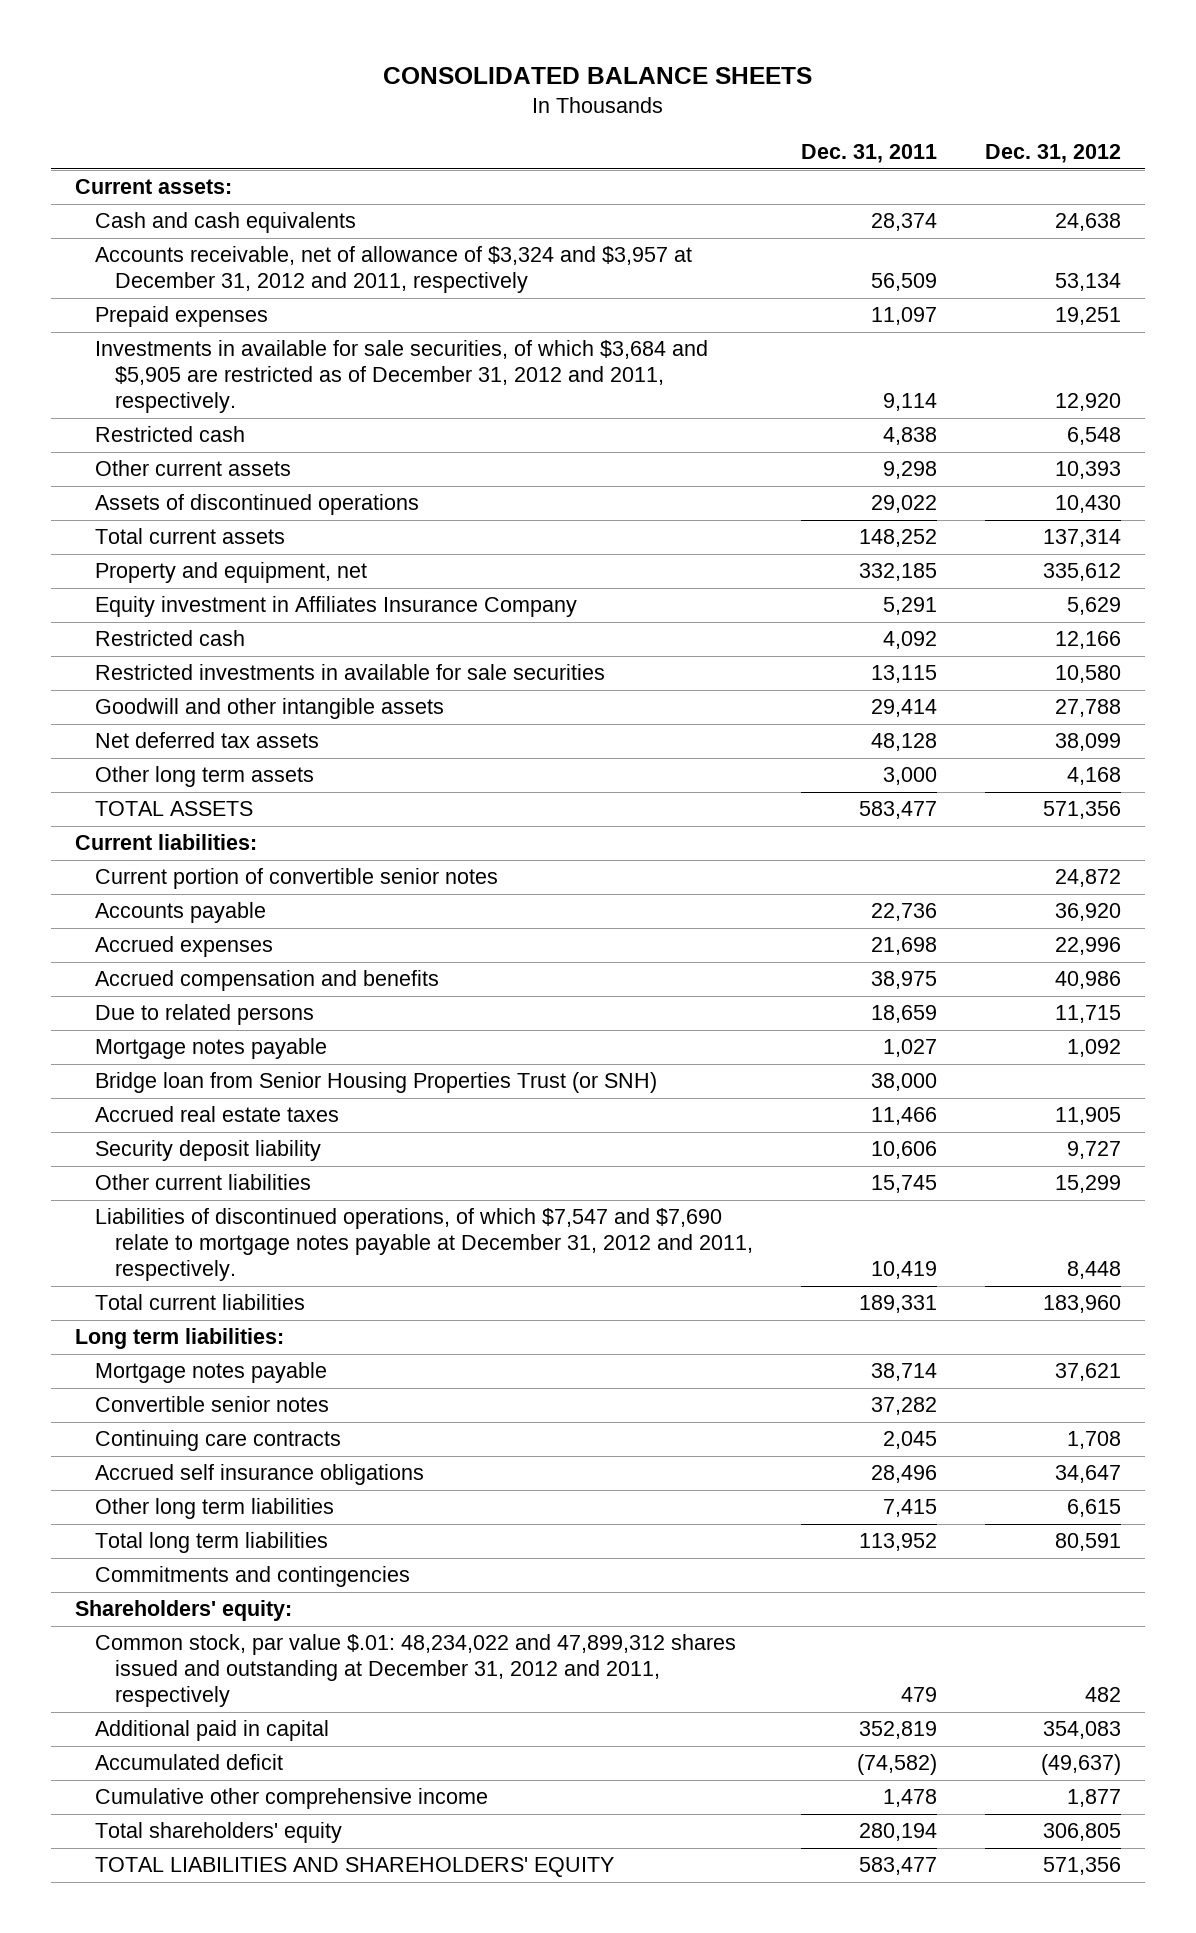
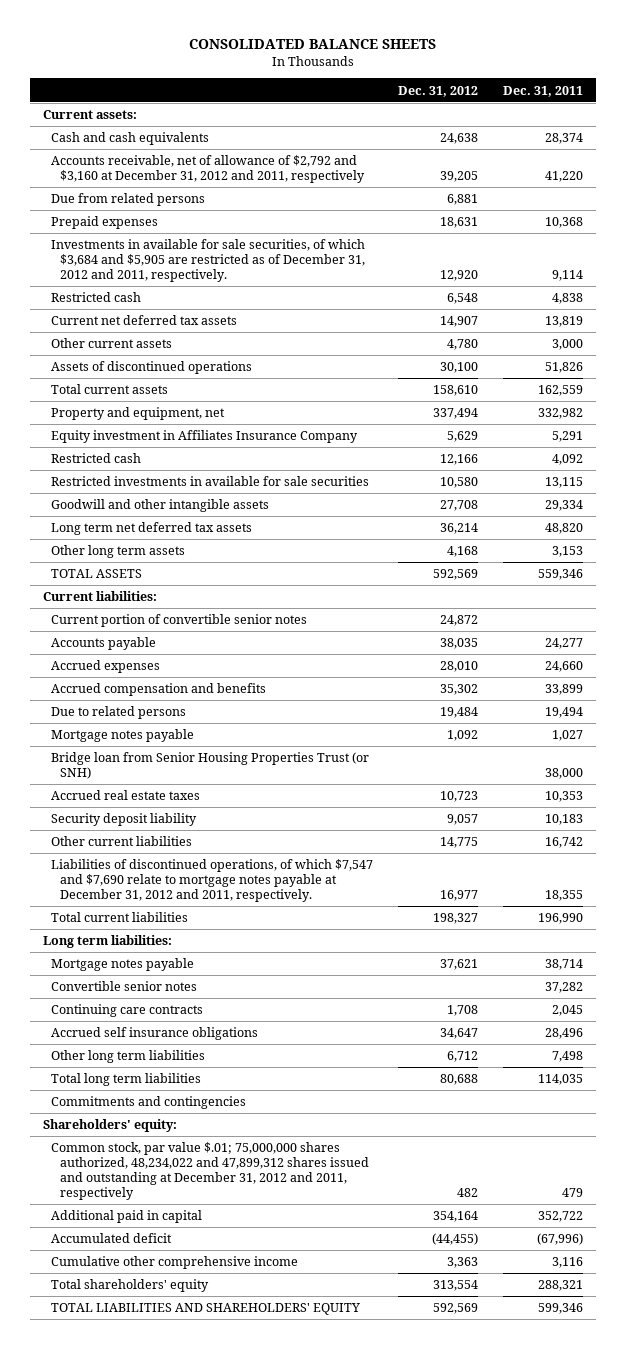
- | Dec. 31, 2011 | Dec. 31, 2012
+ | Dec. 31, 2012 | Dec. 31, 2011
- Accounts receivable, net of allowance of $3,324 and $3,957 at December 31, 2012 and 2011, respectively | 56,509 | 53,134
- Prepaid expenses | 11,097 | 19,251
+ Accounts receivable, net of allowance of $2,792 and $3,160 at December 31, 2012 and 2011, respectively | 39,205 | 41,220
+ Due from related persons | 6,881 |
+ Prepaid expenses | 18,631 | 10,368
- Other current assets | 9,298 | 10,393
- Assets of discontinued operations | 29,022 | 10,430
- Total current assets | 148,252 | 137,314
- Property and equipment, net | 332,185 | 335,612
+ Current net deferred tax assets | 14,907 | 13,819
+ Other current assets | 4,780 | 3,000
+ Assets of discontinued operations | 30,100 | 51,826
+ Total current assets | 158,610 | 162,559
+ Property and equipment, net | 337,494 | 332,982
- Goodwill and other intangible assets | 29,414 | 27,788
- Net deferred tax assets | 48,128 | 38,099
- Other long term assets | 3,000 | 4,168
- TOTAL ASSETS | 583,477 | 571,356
+ Goodwill and other intangible assets | 27,708 | 29,334
+ Long term net deferred tax assets | 36,214 | 48,820
+ Other long term assets | 4,168 | 3,153
+ TOTAL ASSETS | 592,569 | 559,346
- Accounts payable | 22,736 | 36,920
- Accrued expenses | 21,698 | 22,996
- Accrued compensation and benefits | 38,975 | 40,986
- Due to related persons | 18,659 | 11,715
+ Accounts payable | 38,035 | 24,277
+ Accrued expenses | 28,010 | 24,660
+ Accrued compensation and benefits | 35,302 | 33,899
+ Due to related persons | 19,484 | 19,494
- Accrued real estate taxes | 11,466 | 11,905
- Security deposit liability | 10,606 | 9,727
- Other current liabilities | 15,745 | 15,299
- Liabilities of discontinued operations, of which $7,547 and $7,690 relate to mortgage notes payable at December 31, 2012 and 2011, respectively. | 10,419 | 8,448
- Total current liabilities | 189,331 | 183,960
+ Accrued real estate taxes | 10,723 | 10,353
+ Security deposit liability | 9,057 | 10,183
+ Other current liabilities | 14,775 | 16,742
+ Liabilities of discontinued operations, of which $7,547 and $7,690 relate to mortgage notes payable at December 31, 2012 and 2011, respectively. | 16,977 | 18,355
+ Total current liabilities | 198,327 | 196,990
- Other long term liabilities | 7,415 | 6,615
- Total long term liabilities | 113,952 | 80,591
+ Other long term liabilities | 6,712 | 7,498
+ Total long term liabilities | 80,688 | 114,035
- Common stock, par value $.01: 48,234,022 and 47,899,312 shares issued and outstanding at December 31, 2012 and 2011, respectively | 479 | 482
- Additional paid in capital | 352,819 | 354,083
- Accumulated deficit | (74,582) | (49,637)
- Cumulative other comprehensive income | 1,478 | 1,877
- Total shareholders' equity | 280,194 | 306,805
- TOTAL LIABILITIES AND SHAREHOLDERS' EQUITY | 583,477 | 571,356
+ Common stock, par value $.01; 75,000,000 shares authorized, 48,234,022 and 47,899,312 shares issued and outstanding at December 31, 2012 and 2011, respectively | 482 | 479
+ Additional paid in capital | 354,164 | 352,722
+ Accumulated deficit | (44,455) | (67,996)
+ Cumulative other comprehensive income | 3,363 | 3,116
+ Total shareholders' equity | 313,554 | 288,321
+ TOTAL LIABILITIES AND SHAREHOLDERS' EQUITY | 592,569 | 599,346

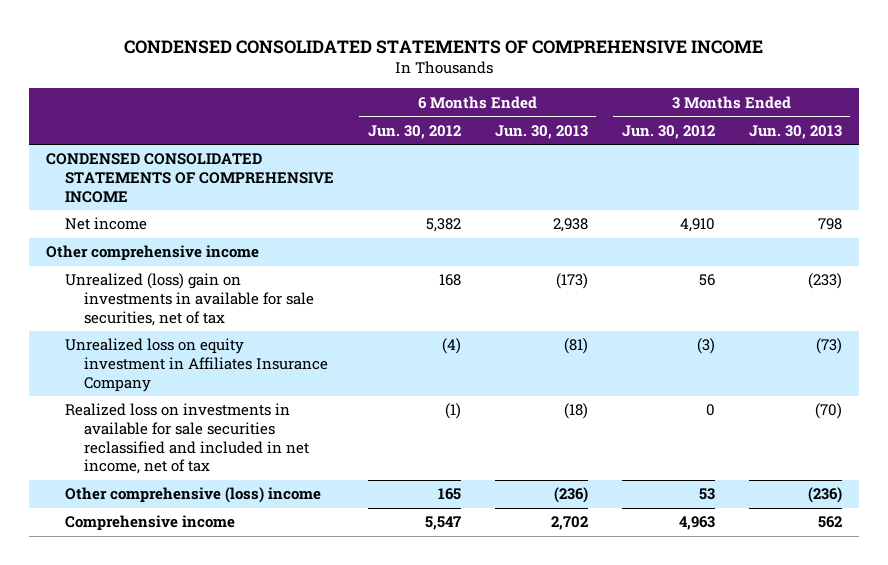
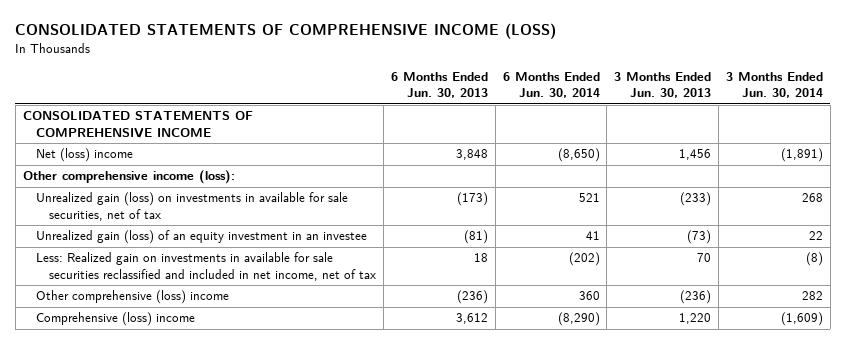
- CONDENSED CONSOLIDATED STATEMENTS OF COMPREHENSIVE INCOME
+ CONSOLIDATED STATEMENTS OF COMPREHENSIVE INCOME (LOSS)
- | 6 Months Ended Jun. 30, 2012 | 6 Months Ended Jun. 30, 2013 | 3 Months Ended Jun. 30, 2012 | 3 Months Ended Jun. 30, 2013
+ | 6 Months Ended Jun. 30, 2013 | 6 Months Ended Jun. 30, 2014 | 3 Months Ended Jun. 30, 2013 | 3 Months Ended Jun. 30, 2014
- CONDENSED CONSOLIDATED STATEMENTS OF COMPREHENSIVE INCOME
- Net income | 5,382 | 2,938 | 4,910 | 798
- Other comprehensive income
- Unrealized (loss) gain on investments in available for sale securities, net of tax | 168 | (173) | 56 | (233)
- Unrealized loss on equity investment in Affiliates Insurance Company | (4) | (81) | (3) | (73)
- Realized loss on investments in available for sale securities reclassified and included in net income, net of tax | (1) | (18) | 0 | (70)
+ CONSOLIDATED STATEMENTS OF COMPREHENSIVE INCOME
+ Net (loss) income | 3,848 | (8,650) | 1,456 | (1,891)
+ Other comprehensive income (loss):
+ Unrealized gain (loss) on investments in available for sale securities, net of tax | (173) | 521 | (233) | 268
+ Unrealized gain (loss) of an equity investment in an investee | (81) | 41 | (73) | 22
+ Less: Realized gain on investments in available for sale securities reclassified and included in net income, net of tax | 18 | (202) | 70 | (8)
- Comprehensive income | 5,547 | 2,702 | 4,963 | 562
+ Comprehensive (loss) income | 3,612 | (8,290) | 1,220 | (1,609)

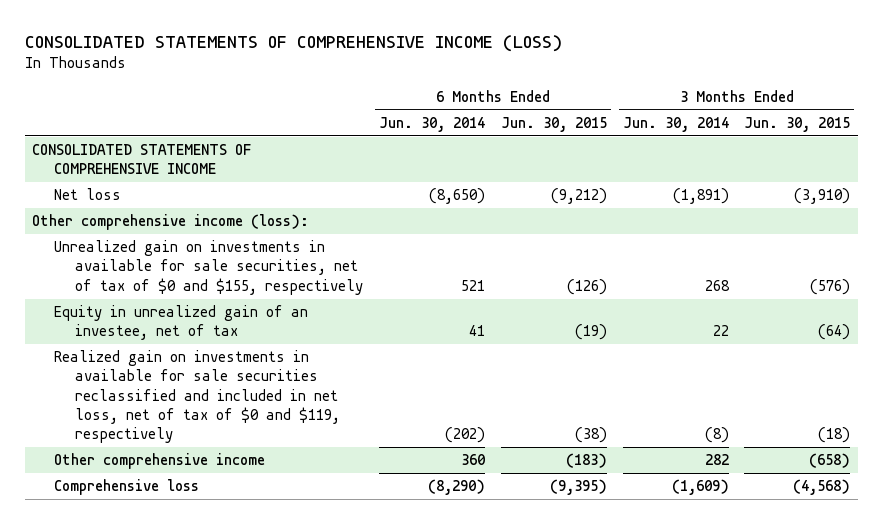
- | 6 Months Ended Jun. 30, 2013 | 6 Months Ended Jun. 30, 2014 | 3 Months Ended Jun. 30, 2013 | 3 Months Ended Jun. 30, 2014
+ | 6 Months Ended Jun. 30, 2014 | 6 Months Ended Jun. 30, 2015 | 3 Months Ended Jun. 30, 2014 | 3 Months Ended Jun. 30, 2015
- Net (loss) income | 3,848 | (8,650) | 1,456 | (1,891)
+ Net loss | (8,650) | (9,212) | (1,891) | (3,910)
- Unrealized gain (loss) on investments in available for sale securities, net of tax | (173) | 521 | (233) | 268
- Unrealized gain (loss) of an equity investment in an investee | (81) | 41 | (73) | 22
- Less: Realized gain on investments in available for sale securities reclassified and included in net income, net of tax | 18 | (202) | 70 | (8)
- Other comprehensive (loss) income | (236) | 360 | (236) | 282
- Comprehensive (loss) income | 3,612 | (8,290) | 1,220 | (1,609)
+ Unrealized gain on investments in available for sale securities, net of tax of $0 and $155, respectively | 521 | (126) | 268 | (576)
+ Equity in unrealized gain of an investee, net of tax | 41 | (19) | 22 | (64)
+ Realized gain on investments in available for sale securities reclassified and included in net loss, net of tax of $0 and $119, respectively | (202) | (38) | (8) | (18)
+ Other comprehensive income | 360 | (183) | 282 | (658)
+ Comprehensive loss | (8,290) | (9,395) | (1,609) | (4,568)

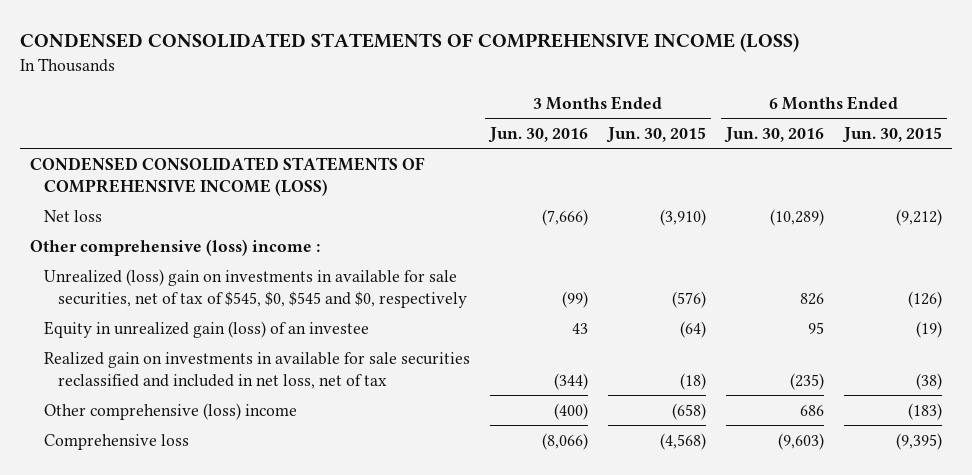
- CONSOLIDATED STATEMENTS OF COMPREHENSIVE INCOME (LOSS)
+ CONDENSED CONSOLIDATED STATEMENTS OF COMPREHENSIVE INCOME (LOSS)
- | 6 Months Ended Jun. 30, 2014 | 6 Months Ended Jun. 30, 2015 | 3 Months Ended Jun. 30, 2014 | 3 Months Ended Jun. 30, 2015
+ | 3 Months Ended Jun. 30, 2016 | 3 Months Ended Jun. 30, 2015 | 6 Months Ended Jun. 30, 2016 | 6 Months Ended Jun. 30, 2015
- CONSOLIDATED STATEMENTS OF COMPREHENSIVE INCOME
+ CONDENSED CONSOLIDATED STATEMENTS OF COMPREHENSIVE INCOME (LOSS)
- Other comprehensive income (loss):
- Unrealized gain on investments in available for sale securities, net of tax of $0 and $155, respectively | 521 | (126) | 268 | (576)
- Equity in unrealized gain of an investee, net of tax | 41 | (19) | 22 | (64)
- Realized gain on investments in available for sale securities reclassified and included in net loss, net of tax of $0 and $119, respectively | (202) | (38) | (8) | (18)
- Other comprehensive income | 360 | (183) | 282 | (658)
+ Other comprehensive (loss) income :
+ Unrealized (loss) gain on investments in available for sale securities, net of tax of $545, $0, $545 and $0, respectively | (99) | (576) | 826 | (126)
+ Equity in unrealized gain (loss) of an investee | 43 | (64) | 95 | (19)
+ Realized gain on investments in available for sale securities reclassified and included in net loss, net of tax | (344) | (18) | (235) | (38)
+ Other comprehensive (loss) income | (400) | (658) | 686 | (183)

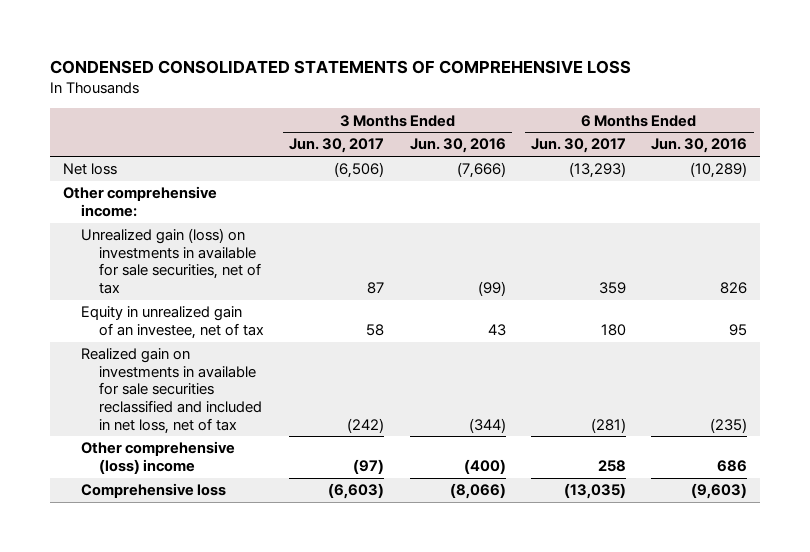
- CONDENSED CONSOLIDATED STATEMENTS OF COMPREHENSIVE INCOME (LOSS)
+ CONDENSED CONSOLIDATED STATEMENTS OF COMPREHENSIVE LOSS
- | 3 Months Ended Jun. 30, 2016 | 3 Months Ended Jun. 30, 2015 | 6 Months Ended Jun. 30, 2016 | 6 Months Ended Jun. 30, 2015
+ | 3 Months Ended Jun. 30, 2017 | 3 Months Ended Jun. 30, 2016 | 6 Months Ended Jun. 30, 2017 | 6 Months Ended Jun. 30, 2016
- CONDENSED CONSOLIDATED STATEMENTS OF COMPREHENSIVE INCOME (LOSS)
- Other comprehensive (loss) income :
- Unrealized (loss) gain on investments in available for sale securities, net of tax of $545, $0, $545 and $0, respectively | (99) | (576) | 826 | (126)
- Equity in unrealized gain (loss) of an investee | 43 | (64) | 95 | (19)
+ Other comprehensive income:
+ Unrealized gain (loss) on investments in available for sale securities, net of tax | 87 | (99) | 359 | 826
+ Equity in unrealized gain of an investee, net of tax | 58 | 43 | 180 | 95

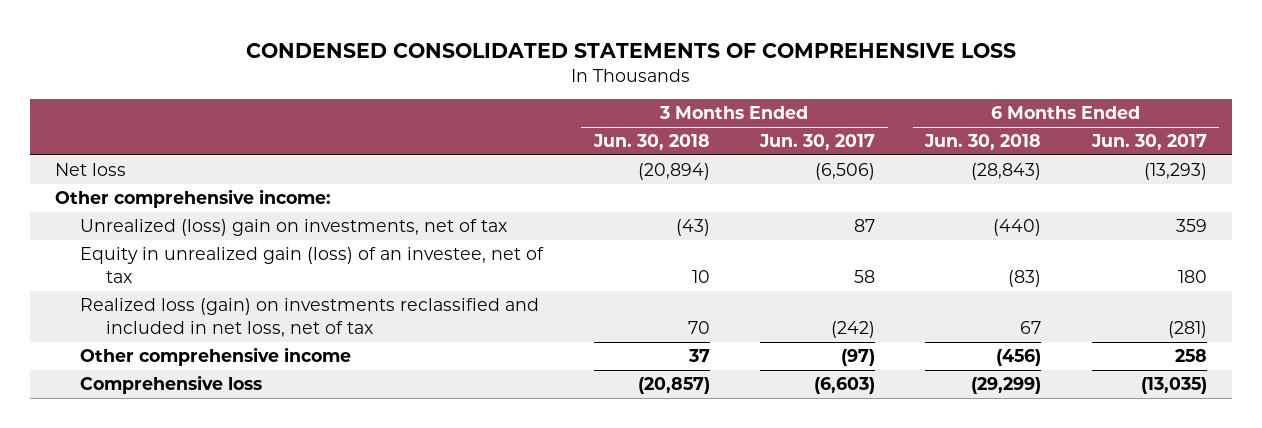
- | 3 Months Ended Jun. 30, 2017 | 3 Months Ended Jun. 30, 2016 | 6 Months Ended Jun. 30, 2017 | 6 Months Ended Jun. 30, 2016
+ | 3 Months Ended Jun. 30, 2018 | 3 Months Ended Jun. 30, 2017 | 6 Months Ended Jun. 30, 2018 | 6 Months Ended Jun. 30, 2017
- Unrealized gain (loss) on investments in available for sale securities, net of tax | 87 | (99) | 359 | 826
- Equity in unrealized gain of an investee, net of tax | 58 | 43 | 180 | 95
- Realized gain on investments in available for sale securities reclassified and included in net loss, net of tax | (242) | (344) | (281) | (235)
- Other comprehensive (loss) income | (97) | (400) | 258 | 686
+ Unrealized (loss) gain on investments, net of tax | (43) | 87 | (440) | 359
+ Equity in unrealized gain (loss) of an investee, net of tax | 10 | 58 | (83) | 180
+ Realized loss (gain) on investments reclassified and included in net loss, net of tax | 70 | (242) | 67 | (281)
+ Other comprehensive income | 37 | (97) | (456) | 258

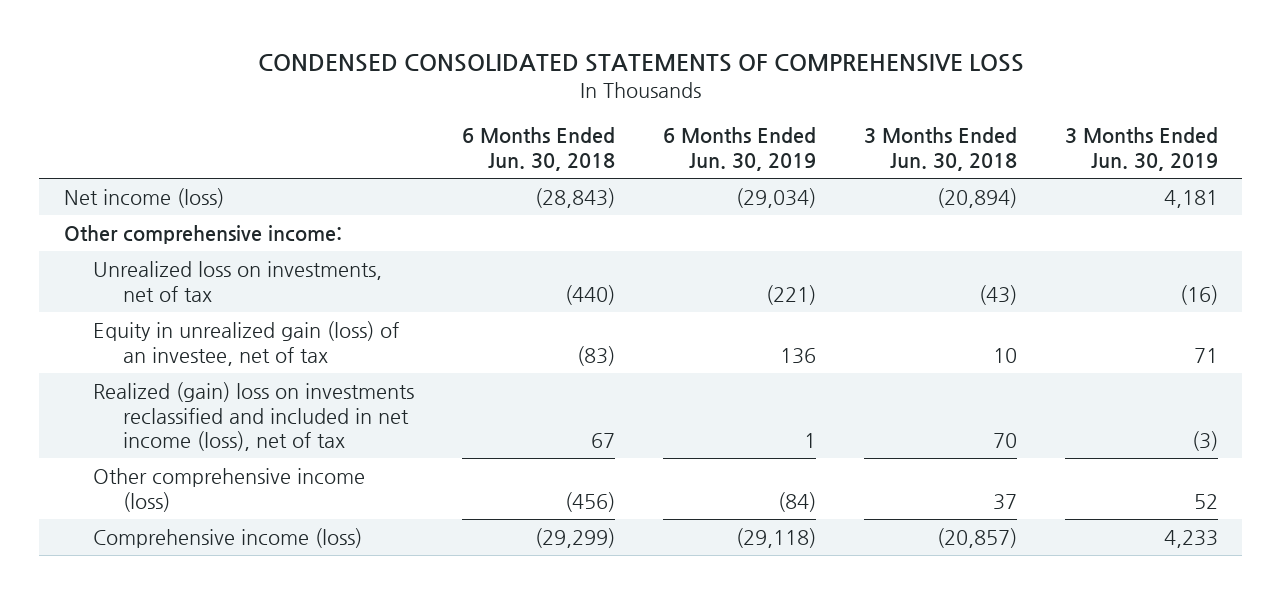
- | 3 Months Ended Jun. 30, 2018 | 3 Months Ended Jun. 30, 2017 | 6 Months Ended Jun. 30, 2018 | 6 Months Ended Jun. 30, 2017
+ | 6 Months Ended Jun. 30, 2018 | 6 Months Ended Jun. 30, 2019 | 3 Months Ended Jun. 30, 2018 | 3 Months Ended Jun. 30, 2019
- Net loss | (20,894) | (6,506) | (28,843) | (13,293)
+ Net income (loss) | (28,843) | (29,034) | (20,894) | 4,181
- Unrealized (loss) gain on investments, net of tax | (43) | 87 | (440) | 359
+ Unrealized loss on investments, net of tax | (440) | (221) | (43) | (16)
- Realized loss (gain) on investments reclassified and included in net loss, net of tax | 70 | (242) | 67 | (281)
- Other comprehensive income | 37 | (97) | (456) | 258
- Comprehensive loss | (20,857) | (6,603) | (29,299) | (13,035)
+ Realized (gain) loss on investments reclassified and included in net income (loss), net of tax | 67 | 1 | 70 | (3)
+ Other comprehensive income (loss) | (456) | (84) | 37 | 52
+ Comprehensive income (loss) | (29,299) | (29,118) | (20,857) | 4,233

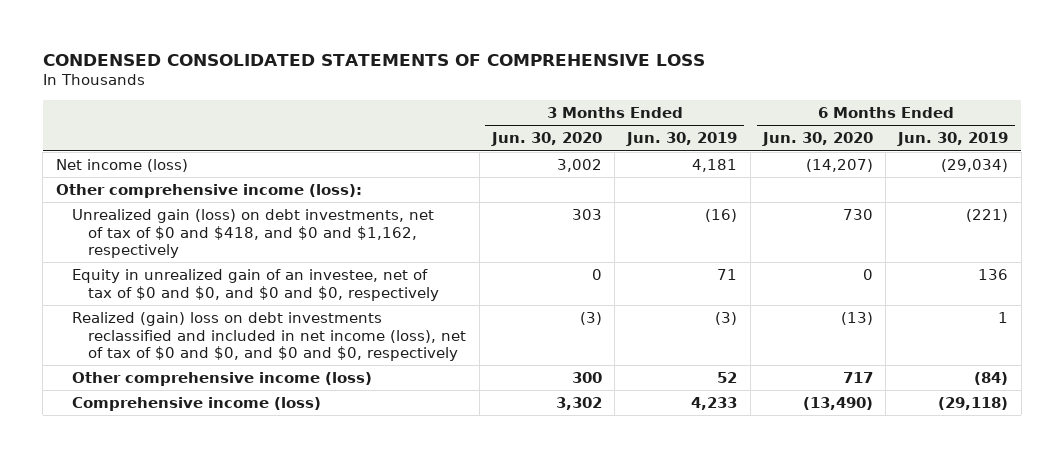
- | 6 Months Ended Jun. 30, 2018 | 6 Months Ended Jun. 30, 2019 | 3 Months Ended Jun. 30, 2018 | 3 Months Ended Jun. 30, 2019
+ | 3 Months Ended Jun. 30, 2020 | 3 Months Ended Jun. 30, 2019 | 6 Months Ended Jun. 30, 2020 | 6 Months Ended Jun. 30, 2019
- Other comprehensive income:
- Unrealized loss on investments, net of tax | (440) | (221) | (43) | (16)
- Equity in unrealized gain (loss) of an investee, net of tax | (83) | 136 | 10 | 71
- Realized (gain) loss on investments reclassified and included in net income (loss), net of tax | 67 | 1 | 70 | (3)
+ Other comprehensive income (loss):
+ Unrealized gain (loss) on debt investments, net of tax of $0 and $418, and $0 and $1,162, respectively | 303 | (16) | 730 | (221)
+ Equity in unrealized gain of an investee, net of tax of $0 and $0, and $0 and $0, respectively | 0 | 71 | 0 | 136
+ Realized (gain) loss on debt investments reclassified and included in net income (loss), net of tax of $0 and $0, and $0 and $0, respectively | (3) | (3) | (13) | 1

